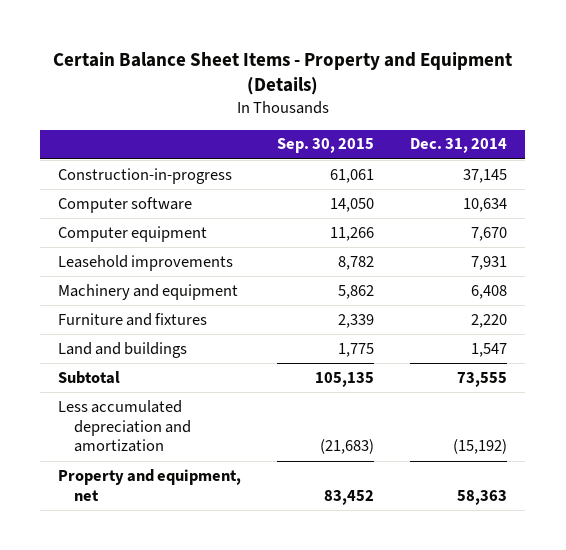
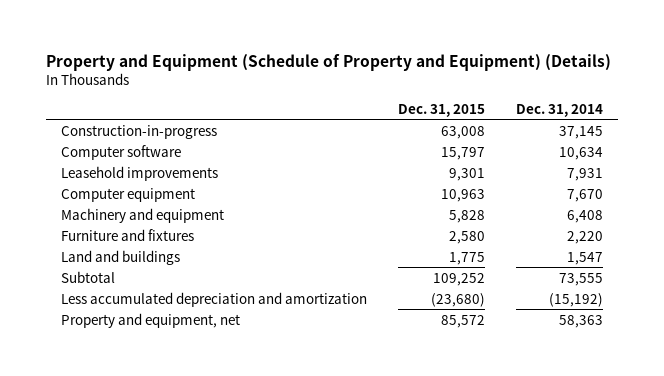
- Certain Balance Sheet Items - Property and Equipment (Details)
+ Property and Equipment (Schedule of Property and Equipment) (Details)
- | Sep. 30, 2015 | Dec. 31, 2014
+ | Dec. 31, 2015 | Dec. 31, 2014
moved down: Computer equipment | 10,963 | 7,670

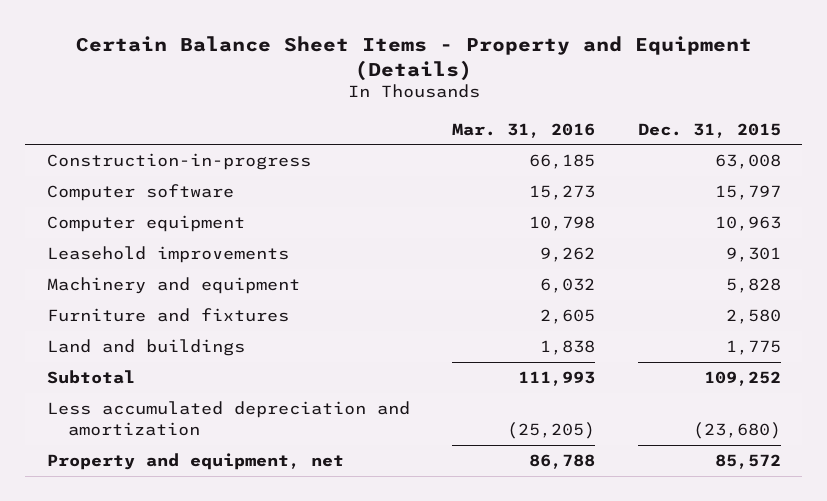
- Property and Equipment (Schedule of Property and Equipment) (Details)
+ Certain Balance Sheet Items - Property and Equipment (Details)
- | Dec. 31, 2015 | Dec. 31, 2014
+ | Mar. 31, 2016 | Dec. 31, 2015
moved down: Leasehold improvements | 9,262 | 9,301

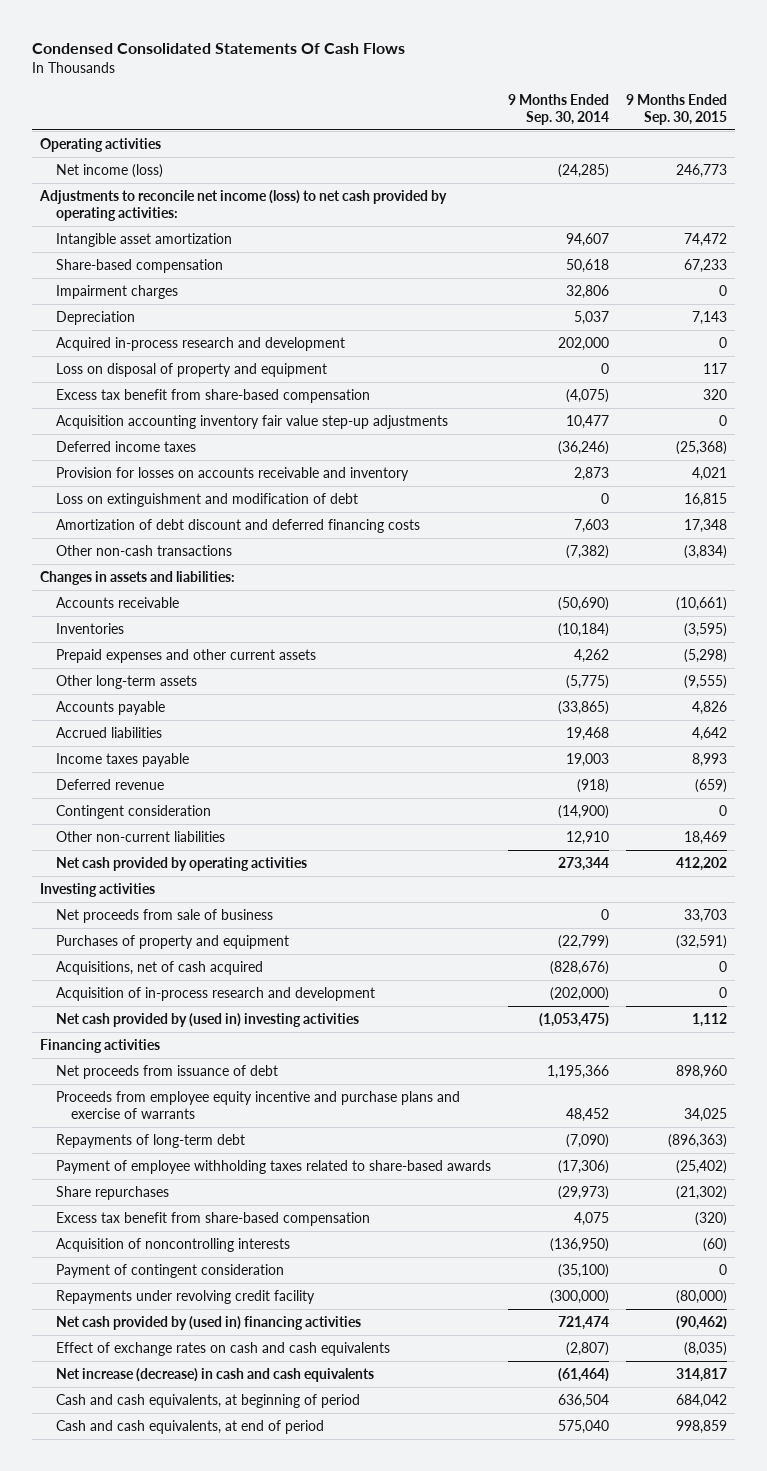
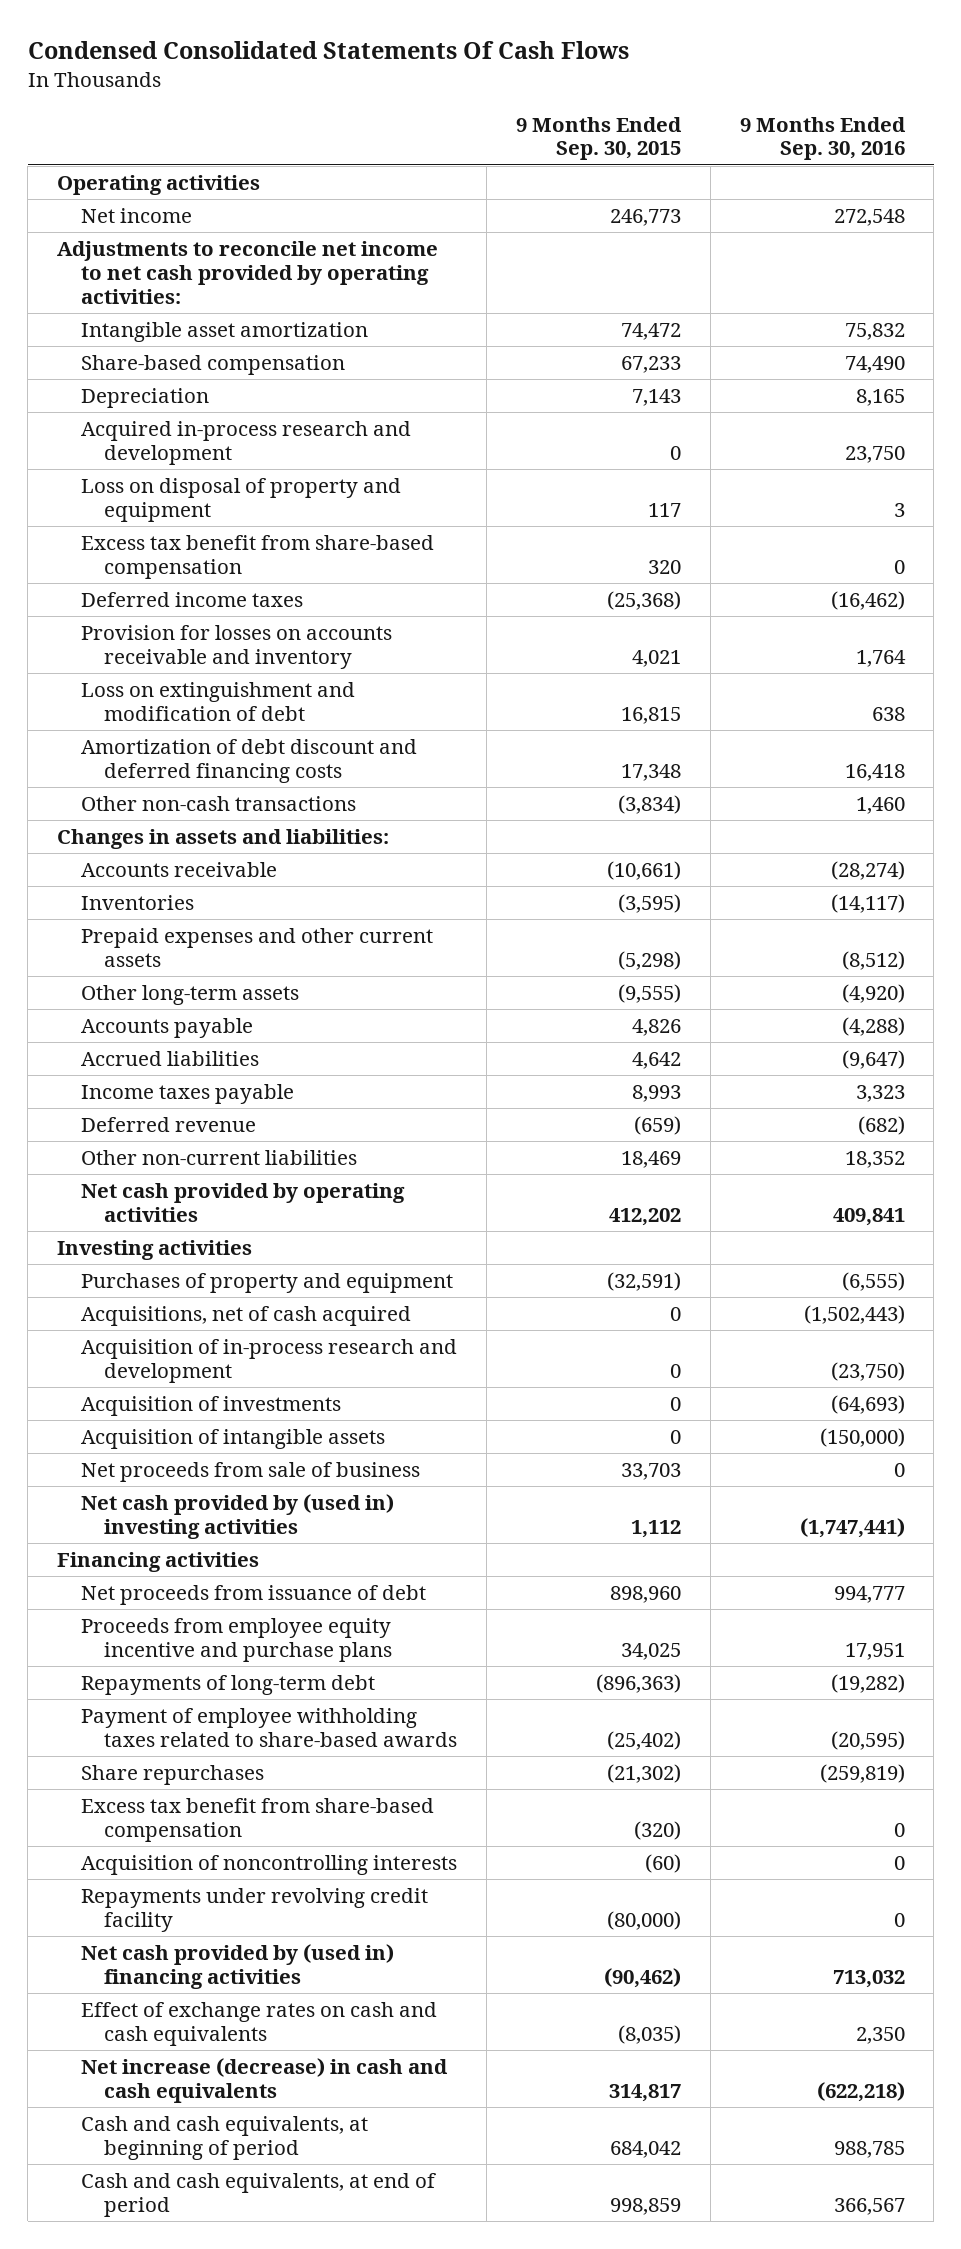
- | 9 Months Ended Sep. 30, 2014 | 9 Months Ended Sep. 30, 2015
+ | 9 Months Ended Sep. 30, 2015 | 9 Months Ended Sep. 30, 2016
- Net income (loss) | (24,285) | 246,773
- Adjustments to reconcile net income (loss) to net cash provided by operating activities:
+ Net income | 246,773 | 272,548
+ Adjustments to reconcile net income to net cash provided by operating activities:
- Impairment charges | 32,806 | 0
- Acquisition accounting inventory fair value step-up adjustments | 10,477 | 0
- Contingent consideration | (14,900) | 0
+ Acquisition of investments | 0 | (64,693)
+ Acquisition of intangible assets | 0 | (150,000)
moved down: Net proceeds from sale of business | 33,703 | 0
- Proceeds from employee equity incentive and purchase plans and exercise of warrants | 48,452 | 34,025
+ Proceeds from employee equity incentive and purchase plans | 34,025 | 17,951
- Payment of contingent consideration | (35,100) | 0

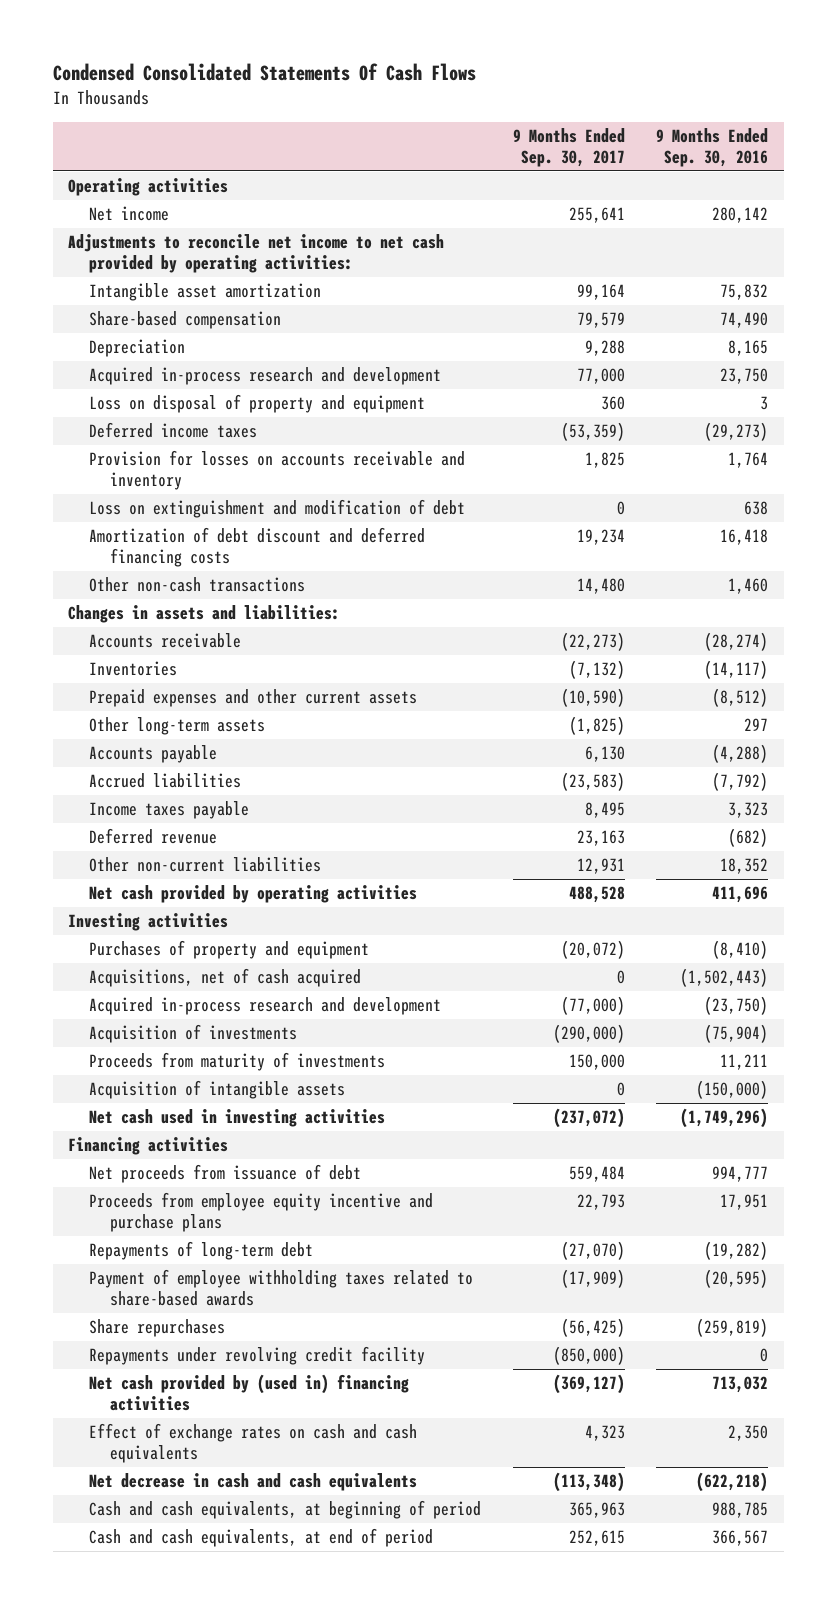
- | 9 Months Ended Sep. 30, 2015 | 9 Months Ended Sep. 30, 2016
+ | 9 Months Ended Sep. 30, 2017 | 9 Months Ended Sep. 30, 2016
- Net income | 246,773 | 272,548
+ Net income | 255,641 | 280,142
- Excess tax benefit from share-based compensation | 320 | 0
- Deferred income taxes | (25,368) | (16,462)
+ Deferred income taxes | (53,359) | (29,273)
- Other long-term assets | (9,555) | (4,920)
+ Other long-term assets | (1,825) | 297
- Accrued liabilities | 4,642 | (9,647)
+ Accrued liabilities | (23,583) | (7,792)
- Net cash provided by operating activities | 412,202 | 409,841
+ Net cash provided by operating activities | 488,528 | 411,696
- Purchases of property and equipment | (32,591) | (6,555)
+ Purchases of property and equipment | (20,072) | (8,410)
- Acquisition of in-process research and development | 0 | (23,750)
- Acquisition of investments | 0 | (64,693)
+ Acquired in-process research and development | (77,000) | (23,750)
+ Acquisition of investments | (290,000) | (75,904)
+ Proceeds from maturity of investments | 150,000 | 11,211
- Net proceeds from sale of business | 33,703 | 0
- Net cash provided by (used in) investing activities | 1,112 | (1,747,441)
+ Net cash used in investing activities | (237,072) | (1,749,296)
- Excess tax benefit from share-based compensation | (320) | 0
- Acquisition of noncontrolling interests | (60) | 0
- Net increase (decrease) in cash and cash equivalents | 314,817 | (622,218)
+ Net decrease in cash and cash equivalents | (113,348) | (622,218)

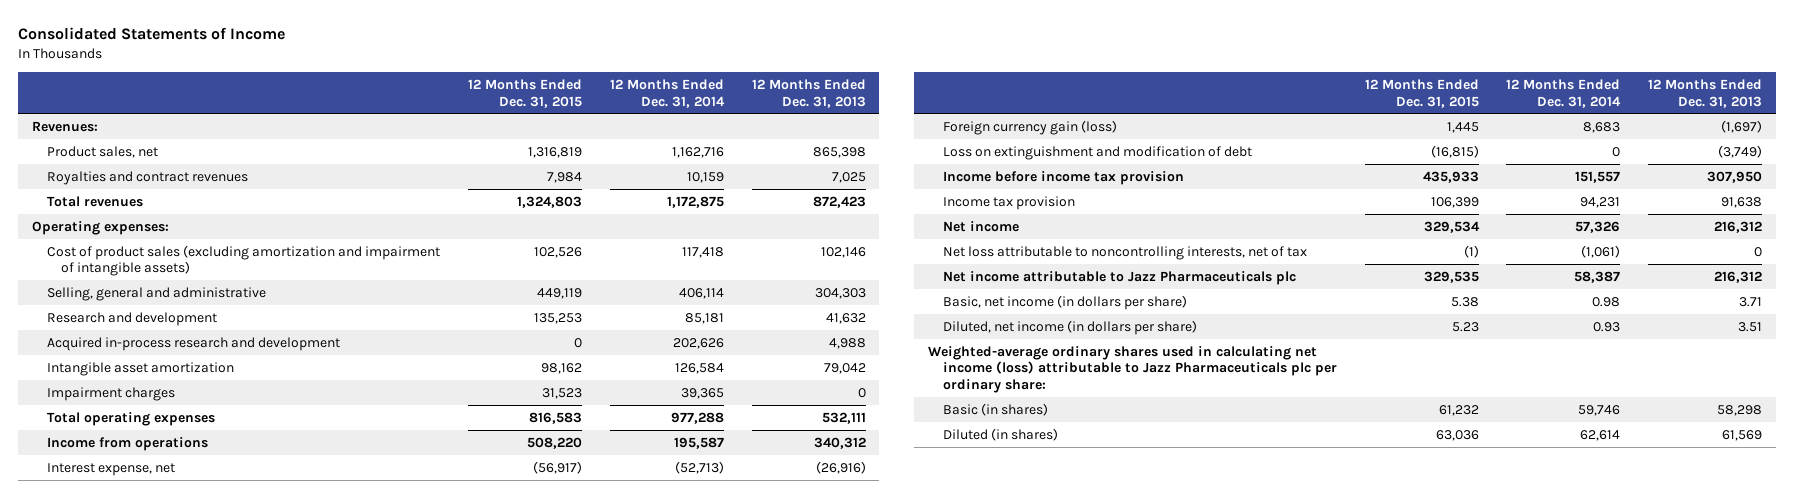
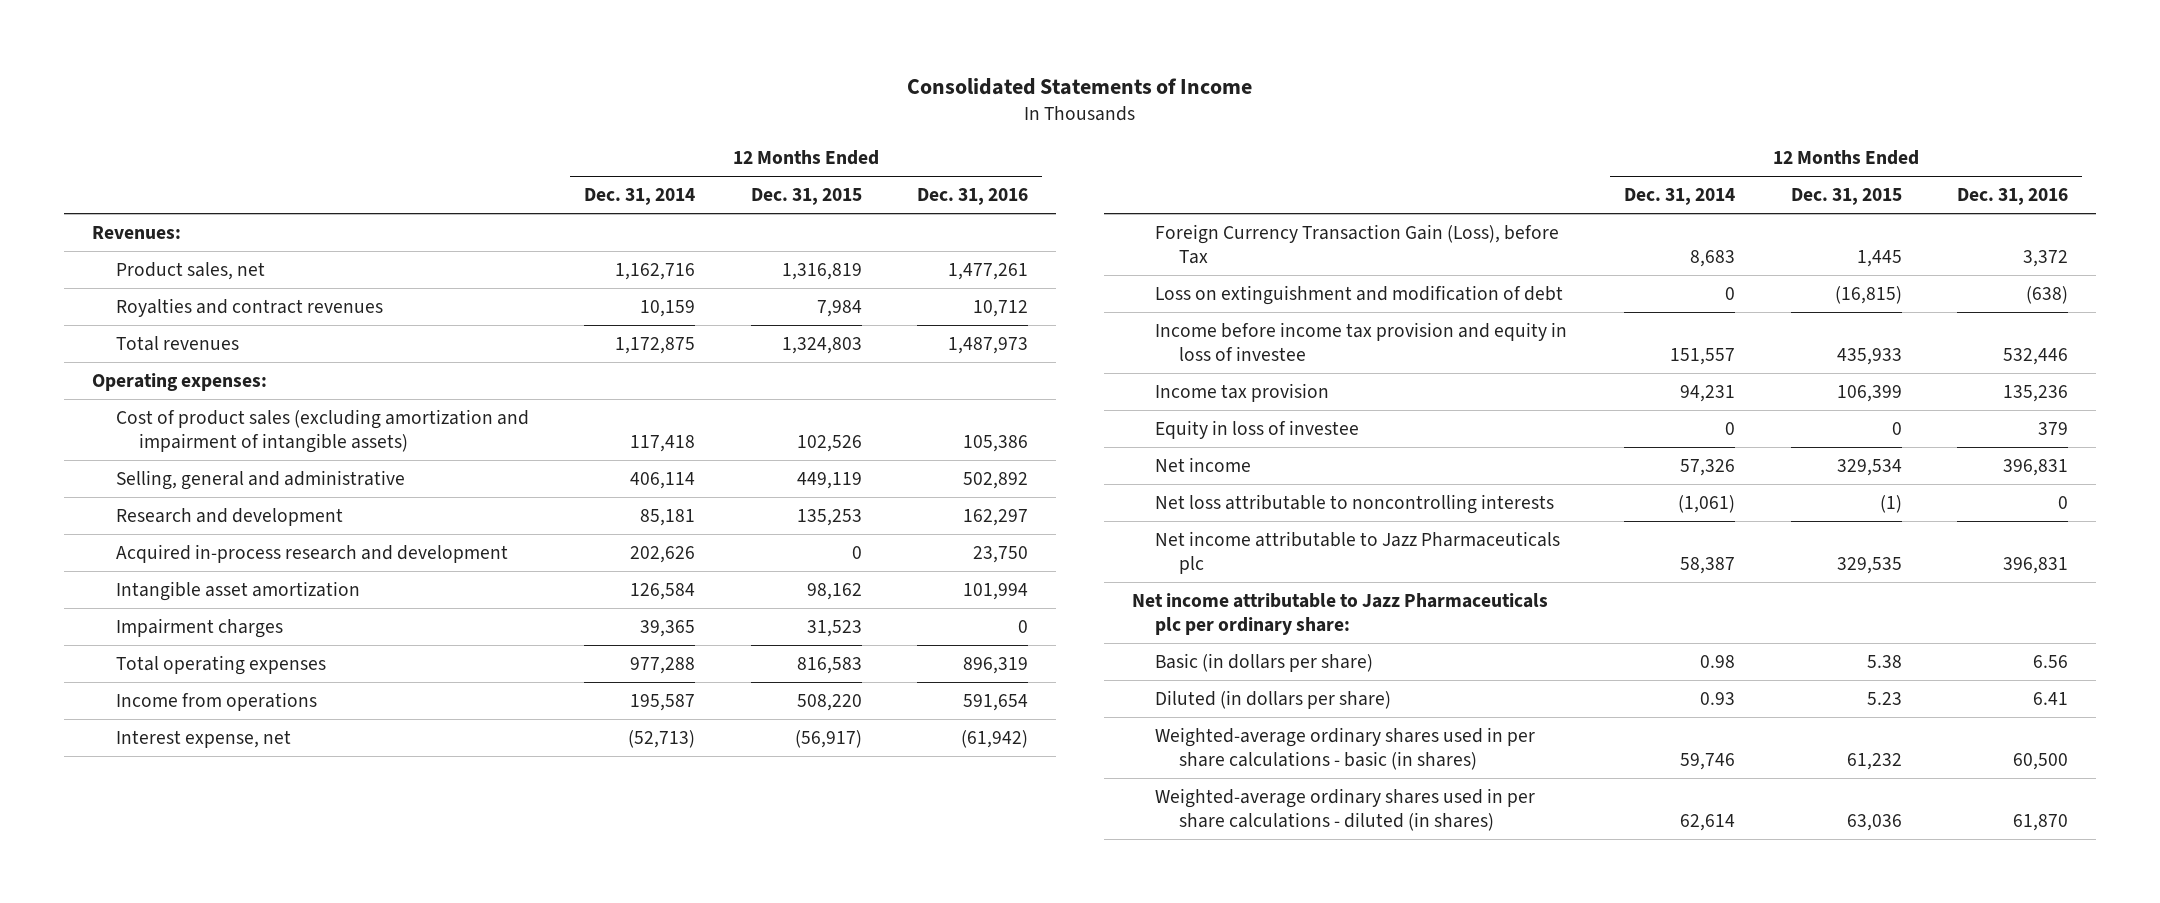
- | 12 Months Ended Dec. 31, 2015 | 12 Months Ended Dec. 31, 2014 | 12 Months Ended Dec. 31, 2013
+ | 12 Months Ended Dec. 31, 2014 | 12 Months Ended Dec. 31, 2015 | 12 Months Ended Dec. 31, 2016
- Foreign currency gain (loss) | 1,445 | 8,683 | (1,697)
+ Foreign Currency Transaction Gain (Loss), before Tax | 8,683 | 1,445 | 3,372
- Income before income tax provision | 435,933 | 151,557 | 307,950
+ Income before income tax provision and equity in loss of investee | 151,557 | 435,933 | 532,446
+ Equity in loss of investee | 0 | 0 | 379
- Net loss attributable to noncontrolling interests, net of tax | (1) | (1,061) | 0
+ Net loss attributable to noncontrolling interests | (1,061) | (1) | 0
- Basic, net income (in dollars per share) | 5.38 | 0.98 | 3.71
- Diluted, net income (in dollars per share) | 5.23 | 0.93 | 3.51
- Weighted-average ordinary shares used in calculating net income (loss) attributable to Jazz Pharmaceuticals plc per ordinary share:
- Basic (in shares) | 61,232 | 59,746 | 58,298
- Diluted (in shares) | 63,036 | 62,614 | 61,569
+ Net income attributable to Jazz Pharmaceuticals plc per ordinary share:
+ Basic (in dollars per share) | 0.98 | 5.38 | 6.56
+ Diluted (in dollars per share) | 0.93 | 5.23 | 6.41
+ Weighted-average ordinary shares used in per share calculations - basic (in shares) | 59,746 | 61,232 | 60,500
+ Weighted-average ordinary shares used in per share calculations - diluted (in shares) | 62,614 | 63,036 | 61,870

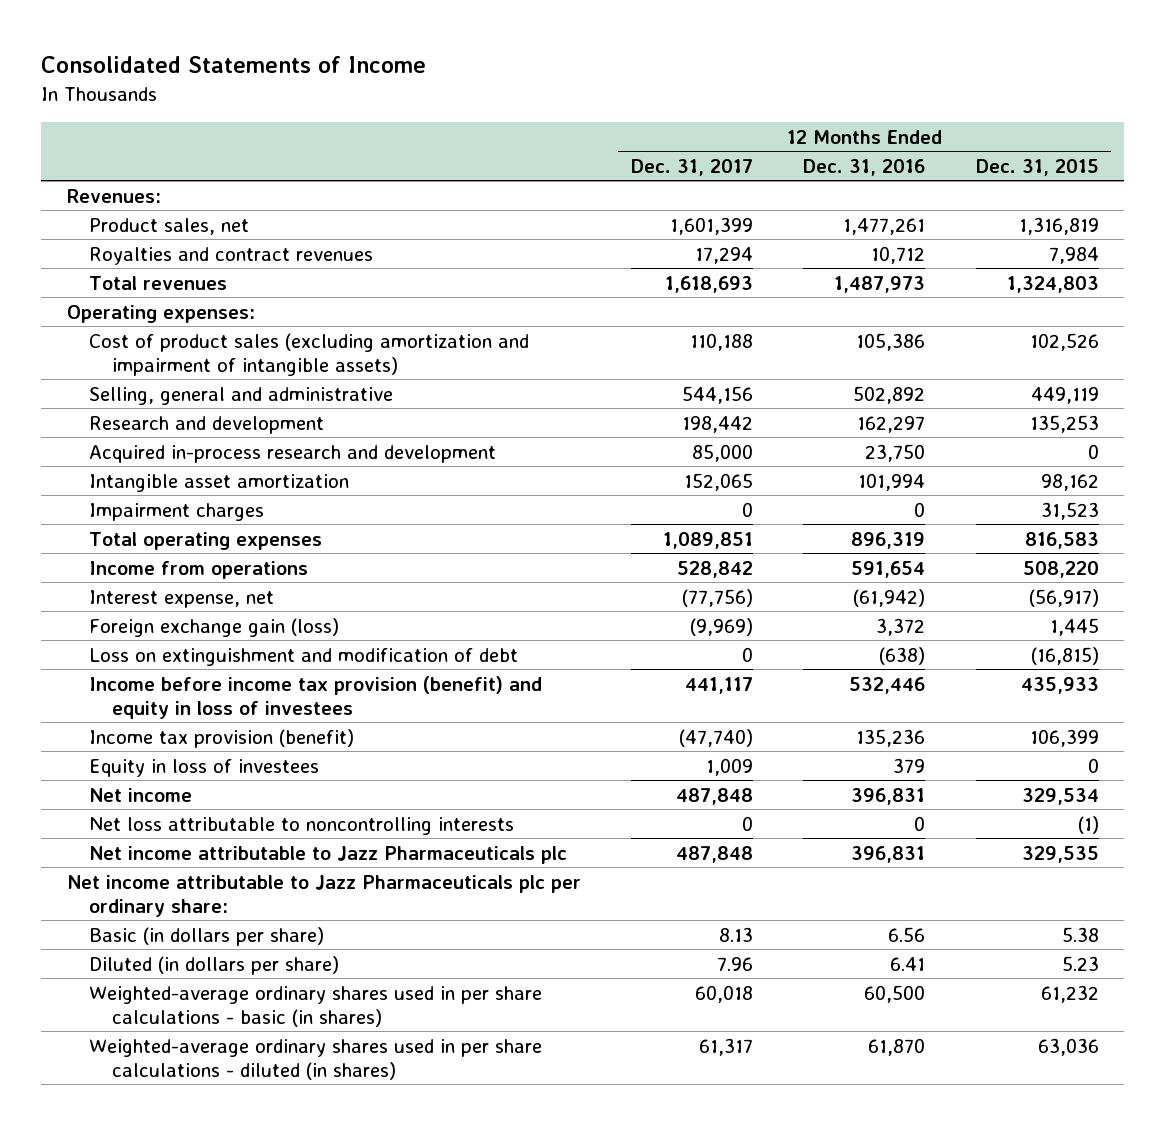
- | 12 Months Ended Dec. 31, 2014 | 12 Months Ended Dec. 31, 2015 | 12 Months Ended Dec. 31, 2016
+ | 12 Months Ended Dec. 31, 2017 | 12 Months Ended Dec. 31, 2016 | 12 Months Ended Dec. 31, 2015
- Foreign Currency Transaction Gain (Loss), before Tax | 8,683 | 1,445 | 3,372
+ Foreign exchange gain (loss) | (9,969) | 3,372 | 1,445
- Income before income tax provision and equity in loss of investee | 151,557 | 435,933 | 532,446
- Income tax provision | 94,231 | 106,399 | 135,236
- Equity in loss of investee | 0 | 0 | 379
+ Income before income tax provision (benefit) and equity in loss of investees | 441,117 | 532,446 | 435,933
+ Income tax provision (benefit) | (47,740) | 135,236 | 106,399
+ Equity in loss of investees | 1,009 | 379 | 0

